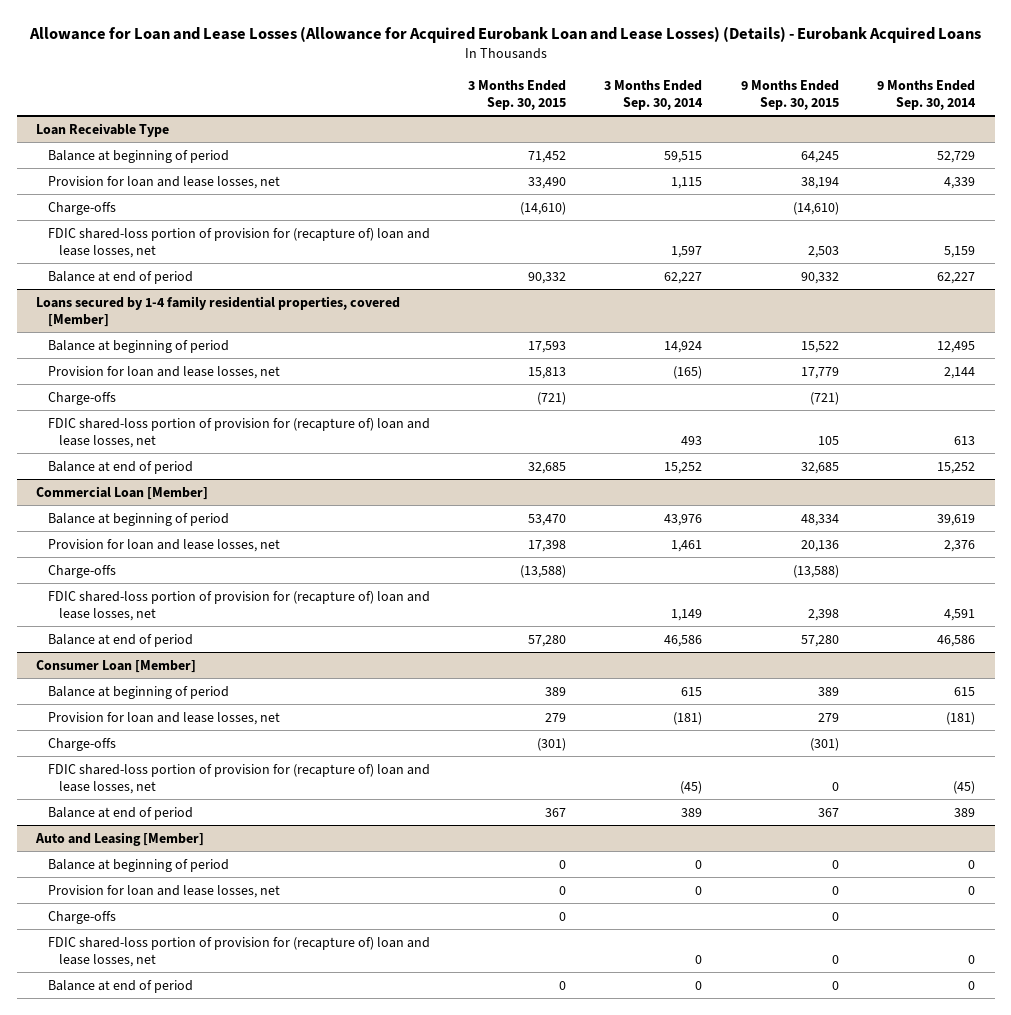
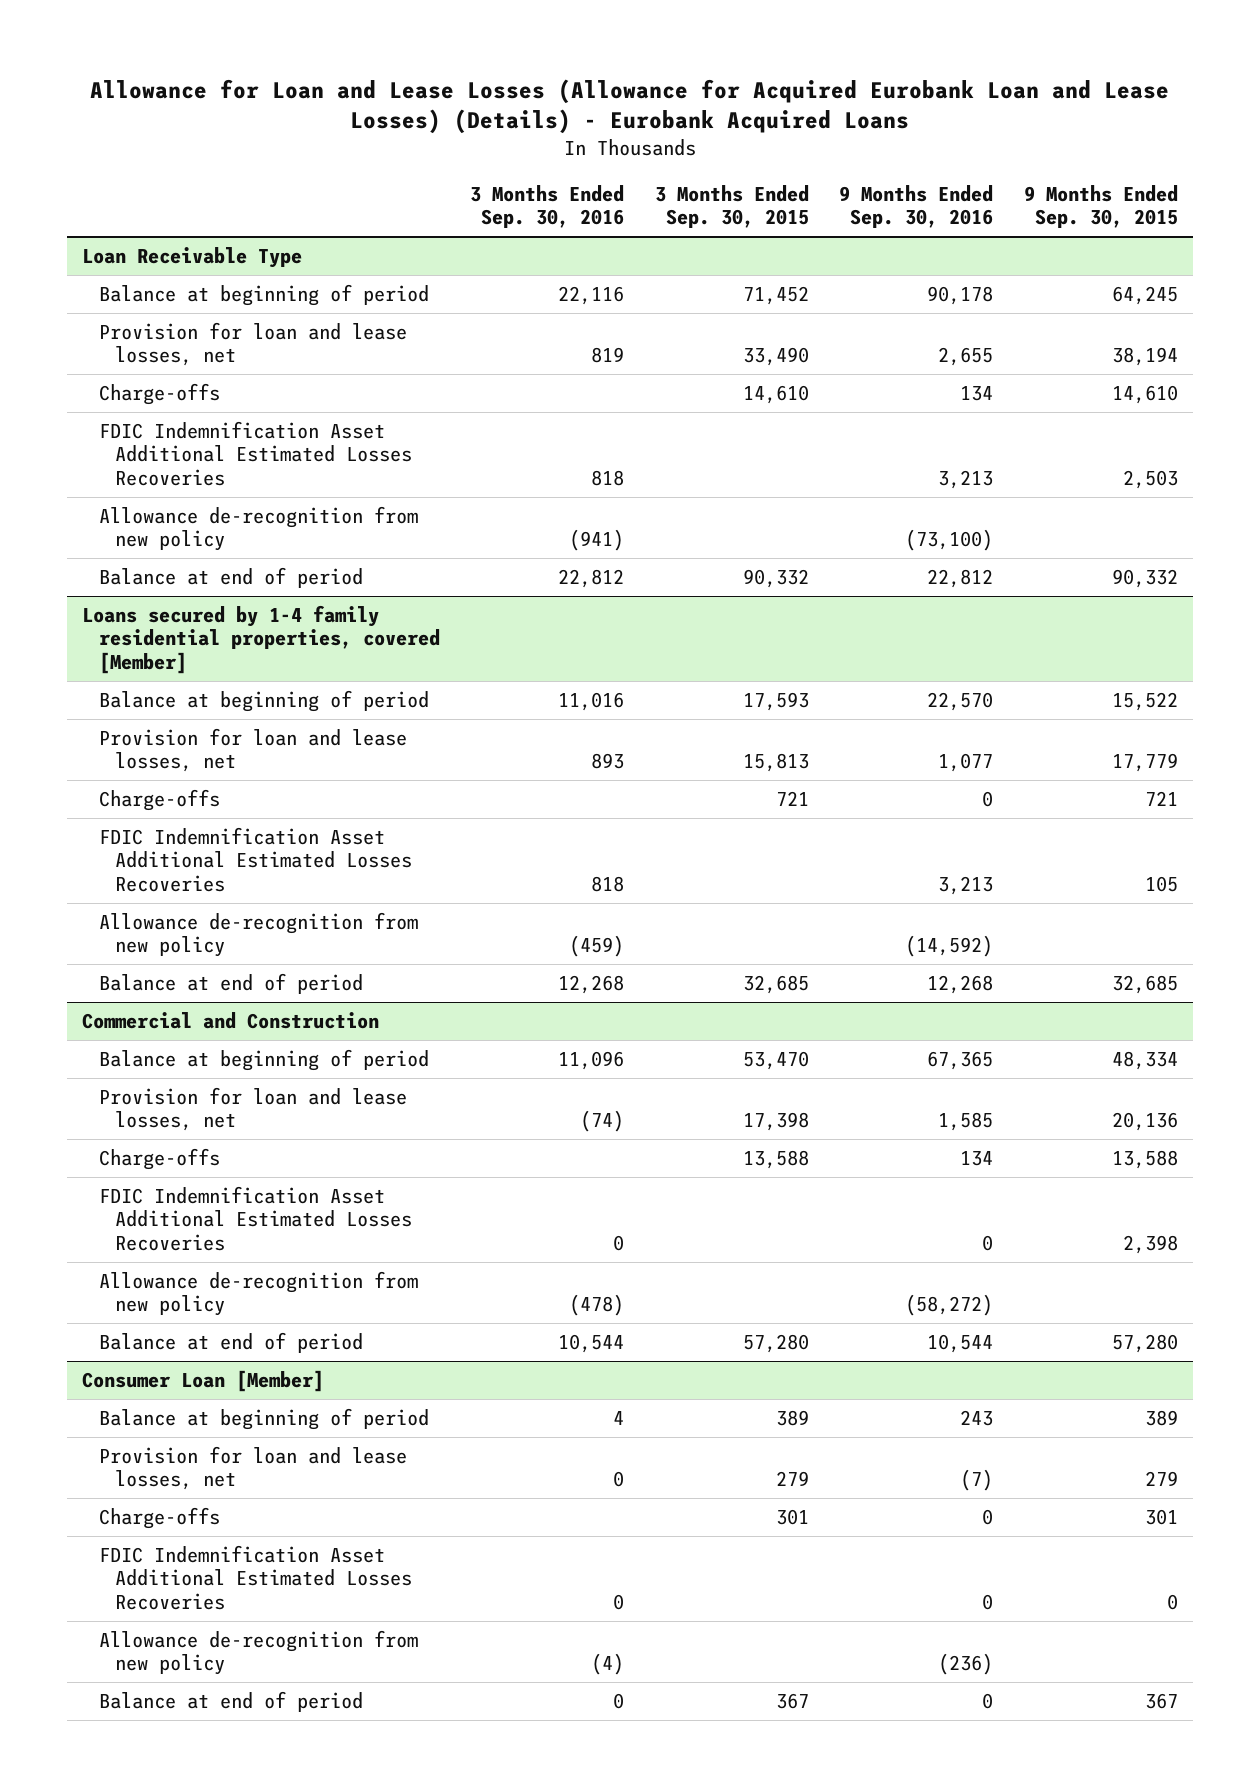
- | 3 Months Ended Sep. 30, 2015 | 3 Months Ended Sep. 30, 2014 | 9 Months Ended Sep. 30, 2015 | 9 Months Ended Sep. 30, 2014
+ | 3 Months Ended Sep. 30, 2016 | 3 Months Ended Sep. 30, 2015 | 9 Months Ended Sep. 30, 2016 | 9 Months Ended Sep. 30, 2015
@ Loan Receivable Type
- Charge-offs | (14,610) | | (14,610) |
- FDIC shared-loss portion of provision for (recapture of) loan and lease losses, net | | 1,597 | 2,503 | 5,159
+ Charge-offs | | 14,610 | 134 | 14,610
+ FDIC Indemnification Asset Additional Estimated Losses Recoveries | 818 | | 3,213 | 2,503
+ Allowance de-recognition from new policy | (941) | | (73,100) |
@ Loans secured by 1-4 family residential properties, covered [Member]
- Charge-offs | (721) | | (721) |
- FDIC shared-loss portion of provision for (recapture of) loan and lease losses, net | | 493 | 105 | 613
+ Charge-offs | | 721 | 0 | 721
+ FDIC Indemnification Asset Additional Estimated Losses Recoveries | 818 | | 3,213 | 105
+ Allowance de-recognition from new policy | (459) | | (14,592) |
- Commercial Loan [Member]
+ Commercial and Construction
- Charge-offs | (13,588) | | (13,588) |
- FDIC shared-loss portion of provision for (recapture of) loan and lease losses, net | | 1,149 | 2,398 | 4,591
+ Charge-offs | | 13,588 | 134 | 13,588
+ FDIC Indemnification Asset Additional Estimated Losses Recoveries | 0 | | 0 | 2,398
+ Allowance de-recognition from new policy | (478) | | (58,272) |
@ Consumer Loan [Member]
- Charge-offs | (301) | | (301) |
- FDIC shared-loss portion of provision for (recapture of) loan and lease losses, net | | (45) | 0 | (45)
+ Charge-offs | | 301 | 0 | 301
+ FDIC Indemnification Asset Additional Estimated Losses Recoveries | 0 | | 0 | 0
+ Allowance de-recognition from new policy | (4) | | (236) |
- Auto and Leasing [Member]
- Balance at beginning of period | 0 | 0 | 0 | 0
- Provision for loan and lease losses, net | 0 | 0 | 0 | 0
- Charge-offs | 0 | | 0 |
- FDIC shared-loss portion of provision for (recapture of) loan and lease losses, net | | 0 | 0 | 0
- Balance at end of period | 0 | 0 | 0 | 0

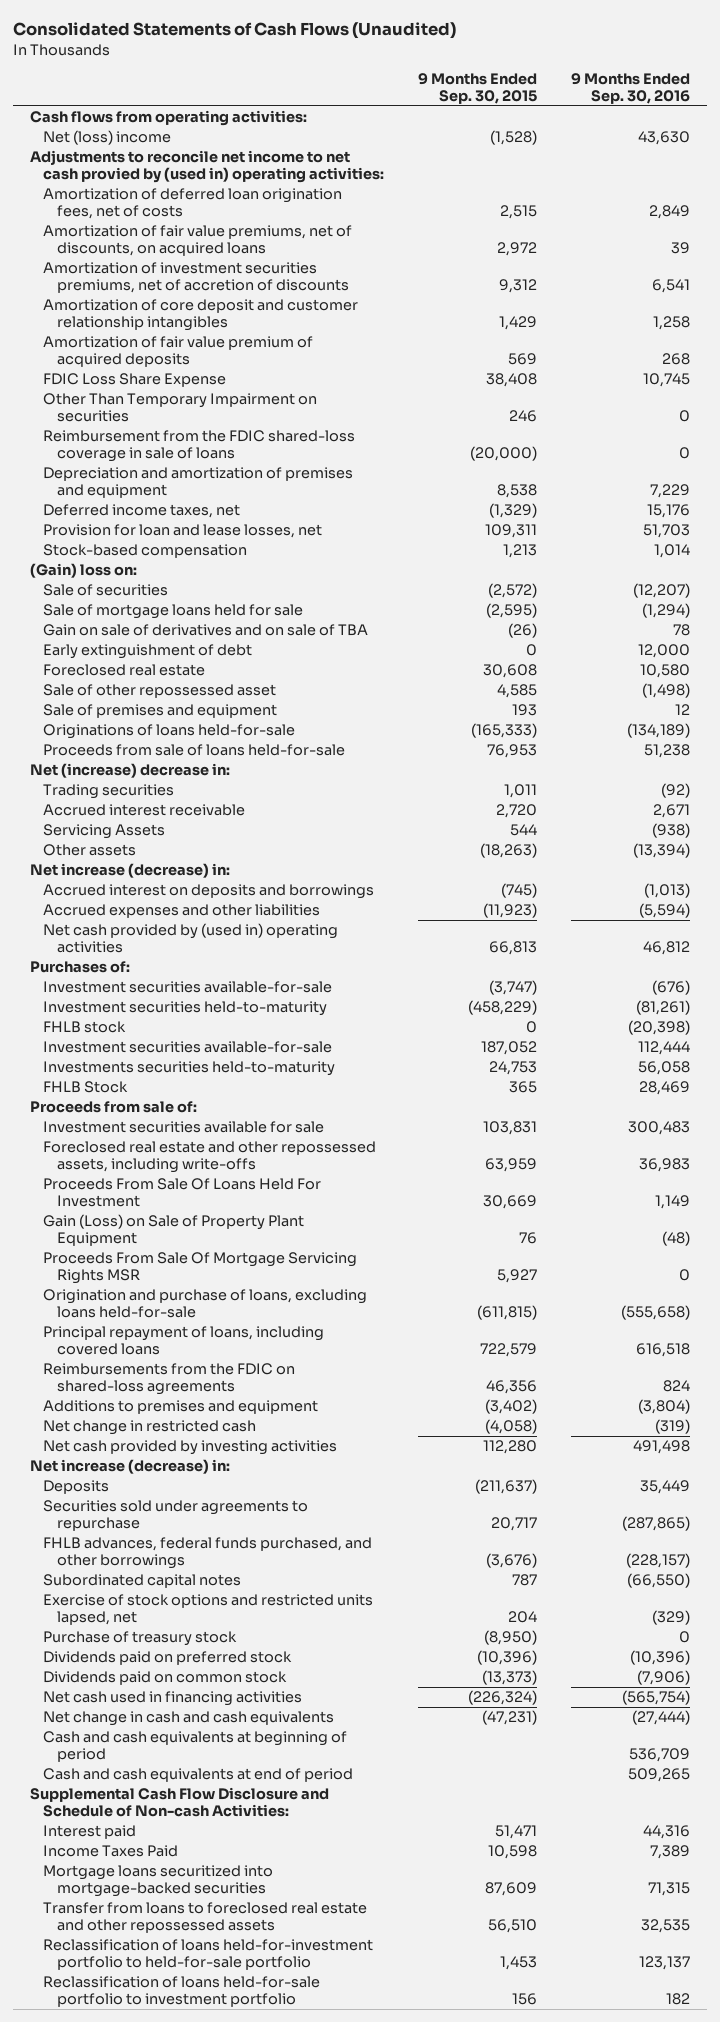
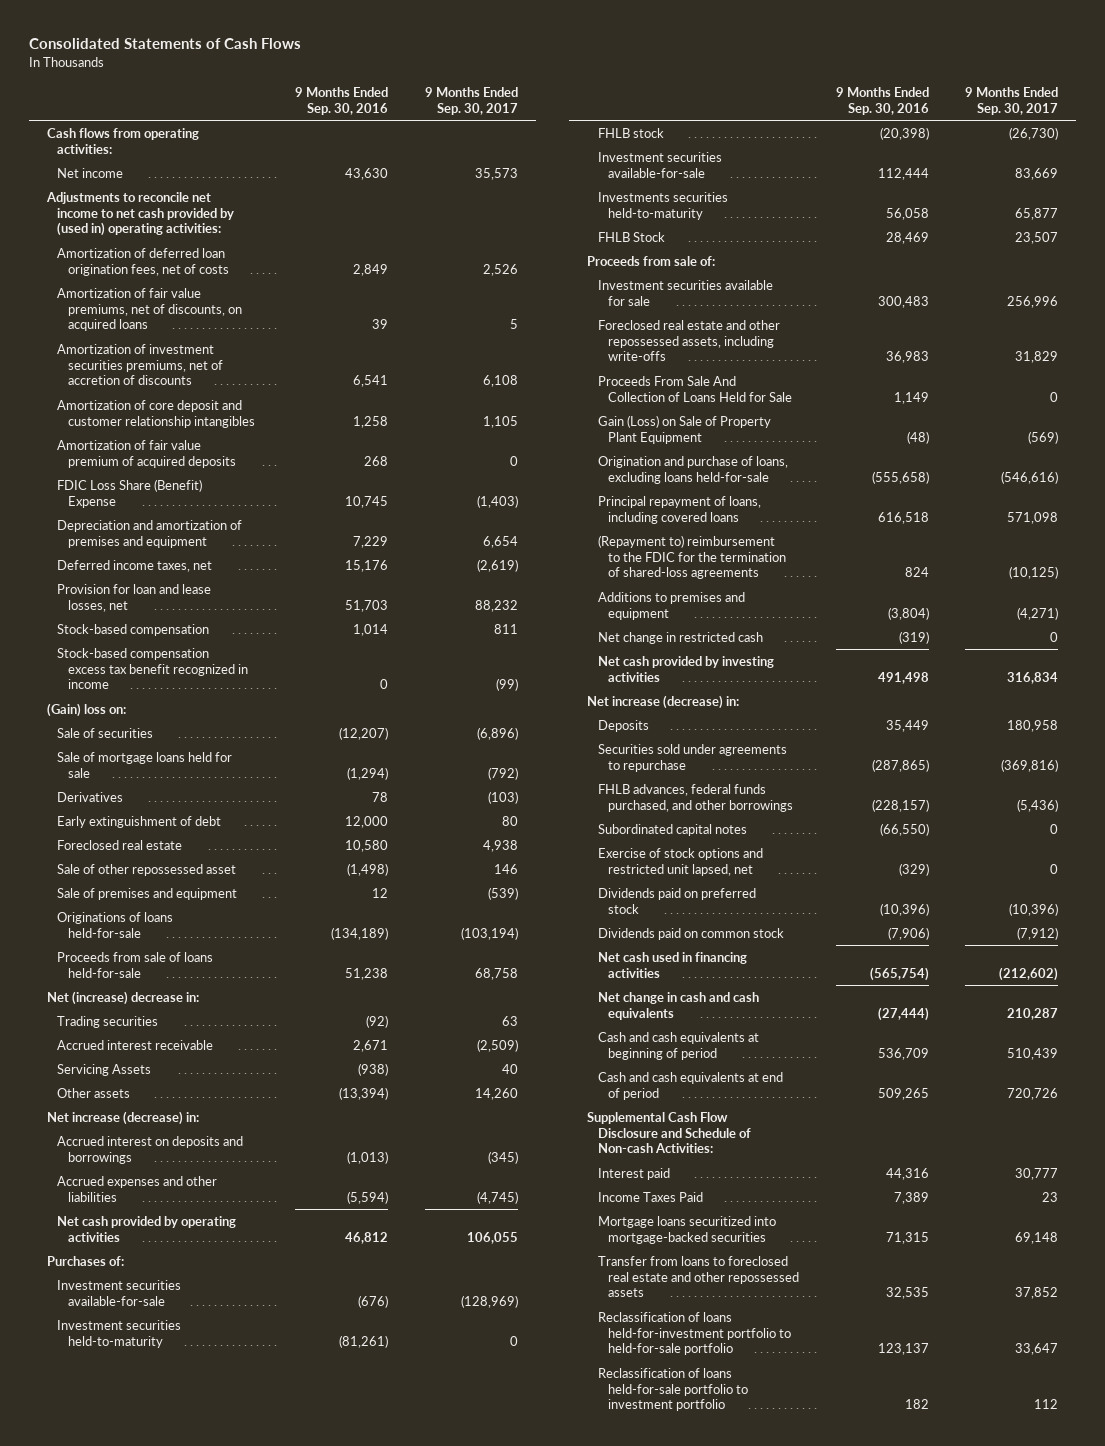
- Consolidated Statements of Cash Flows (Unaudited)
+ Consolidated Statements of Cash Flows
- | 9 Months Ended Sep. 30, 2015 | 9 Months Ended Sep. 30, 2016
+ | 9 Months Ended Sep. 30, 2016 | 9 Months Ended Sep. 30, 2017
- Net (loss) income | (1,528) | 43,630
- Adjustments to reconcile net income to net cash provied by (used in) operating activities:
+ Net income | 43,630 | 35,573
+ Adjustments to reconcile net income to net cash provided by (used in) operating activities:
- FDIC Loss Share Expense | 38,408 | 10,745
- Other Than Temporary Impairment on securities | 246 | 0
- Reimbursement from the FDIC shared-loss coverage in sale of loans | (20,000) | 0
+ FDIC Loss Share (Benefit) Expense | 10,745 | (1,403)
+ Stock-based compensation excess tax benefit recognized in income | 0 | (99)
- Gain on sale of derivatives and on sale of TBA | (26) | 78
+ Derivatives | 78 | (103)
- Net cash provided by (used in) operating activities | 66,813 | 46,812
+ Net cash provided by operating activities | 46,812 | 106,055
- Proceeds From Sale Of Loans Held For Investment | 30,669 | 1,149
+ Proceeds From Sale And Collection of Loans Held for Sale | 1,149 | 0
- Proceeds From Sale Of Mortgage Servicing Rights MSR | 5,927 | 0
- Reimbursements from the FDIC on shared-loss agreements | 46,356 | 824
+ (Repayment to) reimbursement to the FDIC for the termination of shared-loss agreements | 824 | (10,125)
- Exercise of stock options and restricted units lapsed, net | 204 | (329)
- Purchase of treasury stock | (8,950) | 0
+ Exercise of stock options and restricted unit lapsed, net | (329) | 0

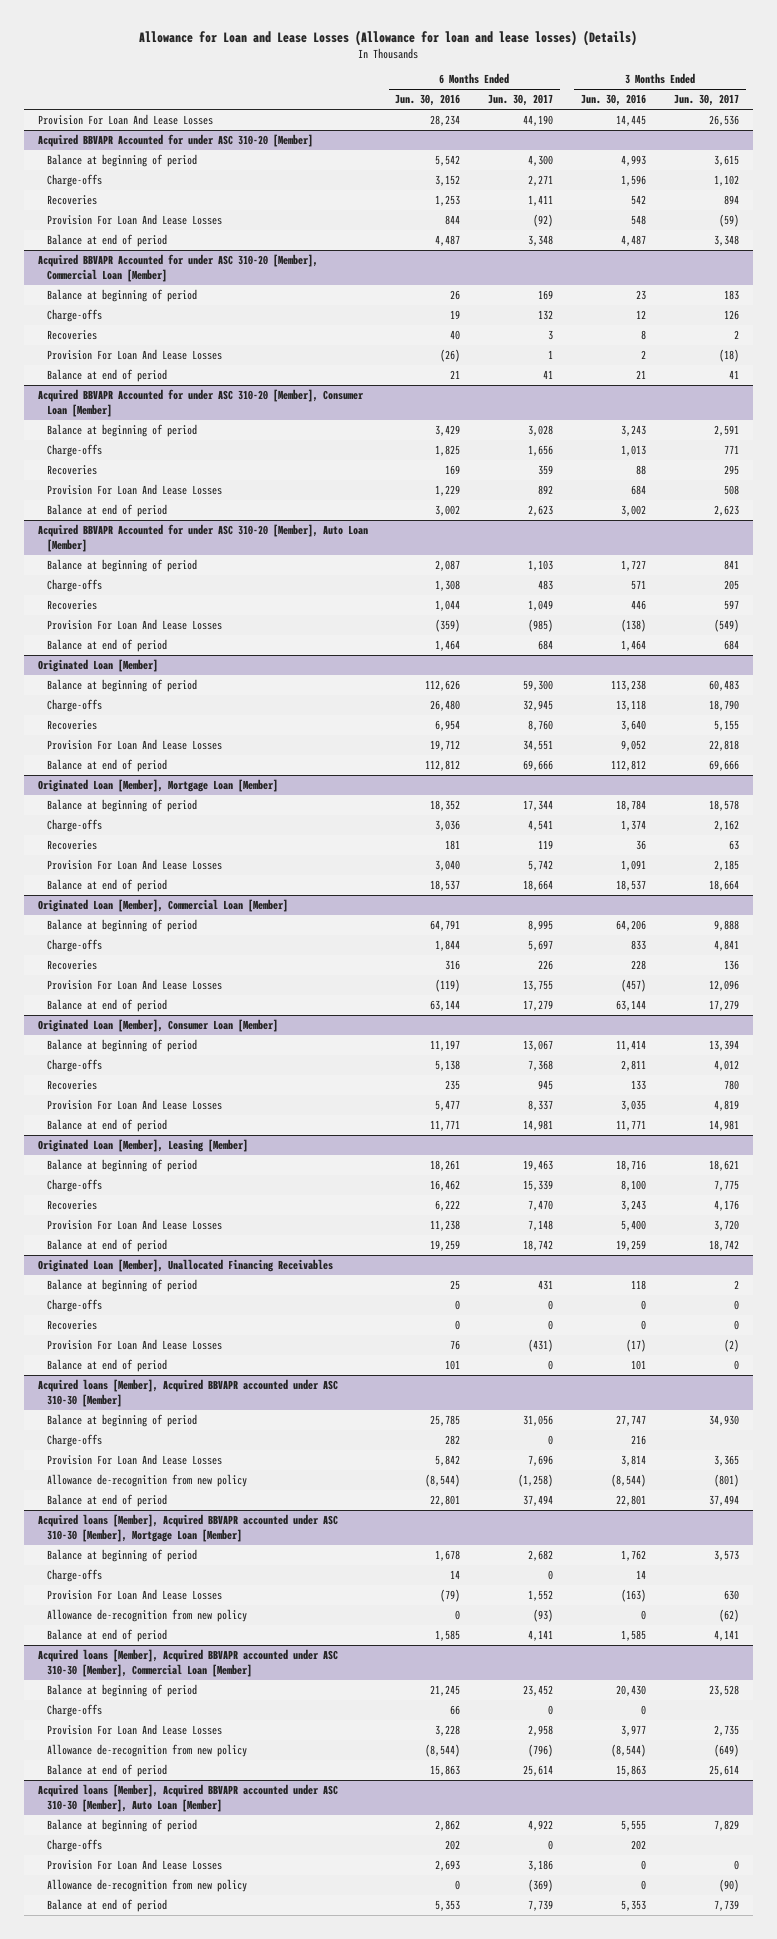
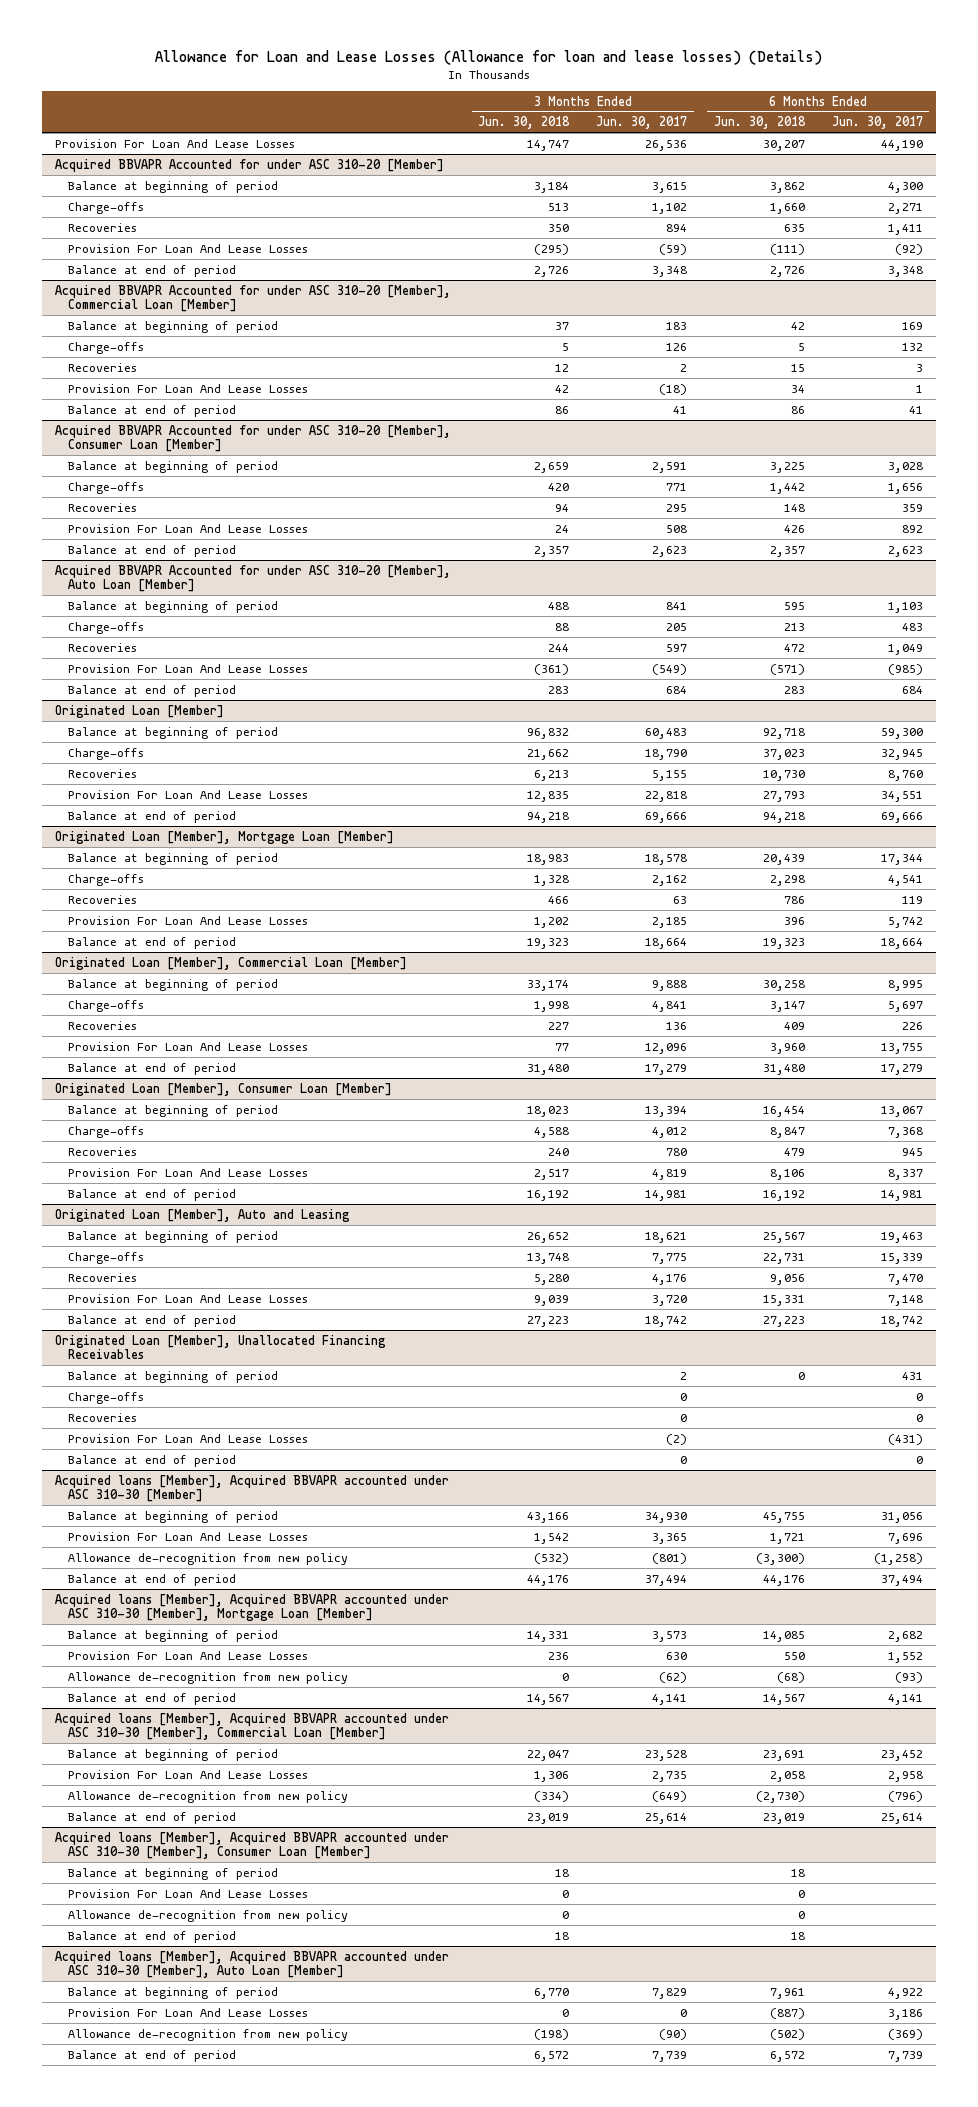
- | 6 Months Ended Jun. 30, 2016 | 6 Months Ended Jun. 30, 2017 | 3 Months Ended Jun. 30, 2016 | 3 Months Ended Jun. 30, 2017
+ | 3 Months Ended Jun. 30, 2018 | 3 Months Ended Jun. 30, 2017 | 6 Months Ended Jun. 30, 2018 | 6 Months Ended Jun. 30, 2017
- Originated Loan [Member], Leasing [Member]
+ Originated Loan [Member], Auto and Leasing
@ Acquired loans [Member], Acquired BBVAPR accounted under ASC 310-30 [Member]
- Charge-offs | 282 | 0 | 216 |
@ Acquired loans [Member], Acquired BBVAPR accounted under ASC 310-30 [Member], Mortgage Loan [Member]
- Charge-offs | 14 | 0 | 14 |
@ Acquired loans [Member], Acquired BBVAPR accounted under ASC 310-30 [Member], Commercial Loan [Member]
- Charge-offs | 66 | 0 | 0 |
+ Acquired loans [Member], Acquired BBVAPR accounted under ASC 310-30 [Member], Consumer Loan [Member]
+ Balance at beginning of period | 18 | | 18 |
+ Provision For Loan And Lease Losses | 0 | | 0 |
+ Allowance de-recognition from new policy | 0 | | 0 |
+ Balance at end of period | 18 | | 18 |
@ Acquired loans [Member], Acquired BBVAPR accounted under ASC 310-30 [Member], Auto Loan [Member]
- Charge-offs | 202 | 0 | 202 |

